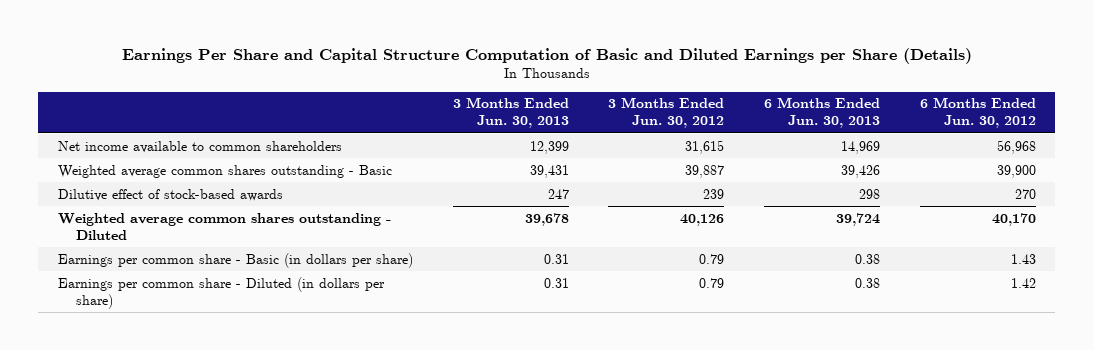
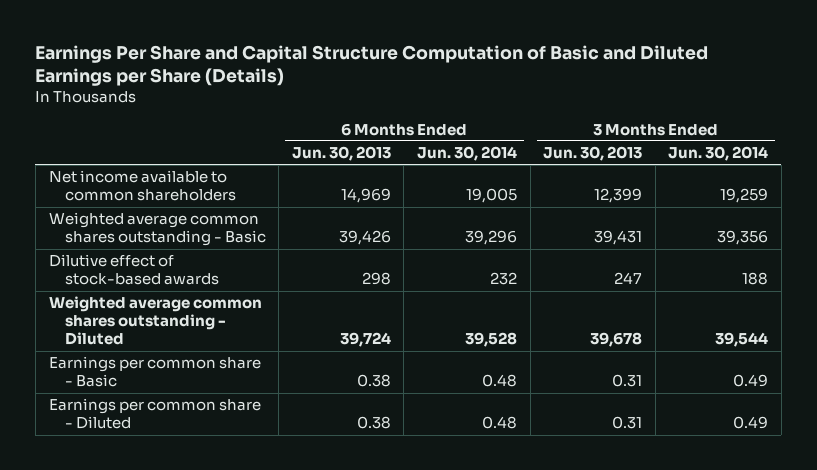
- | 3 Months Ended Jun. 30, 2013 | 3 Months Ended Jun. 30, 2012 | 6 Months Ended Jun. 30, 2013 | 6 Months Ended Jun. 30, 2012
+ | 6 Months Ended Jun. 30, 2013 | 6 Months Ended Jun. 30, 2014 | 3 Months Ended Jun. 30, 2013 | 3 Months Ended Jun. 30, 2014
- Earnings per common share - Basic (in dollars per share) | 0.31 | 0.79 | 0.38 | 1.43
- Earnings per common share - Diluted (in dollars per share) | 0.31 | 0.79 | 0.38 | 1.42
+ Earnings per common share - Basic | 0.38 | 0.48 | 0.31 | 0.49
+ Earnings per common share - Diluted | 0.38 | 0.48 | 0.31 | 0.49

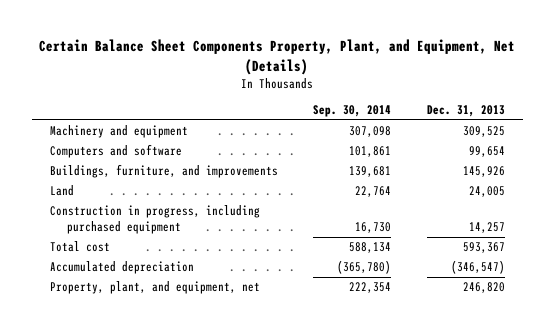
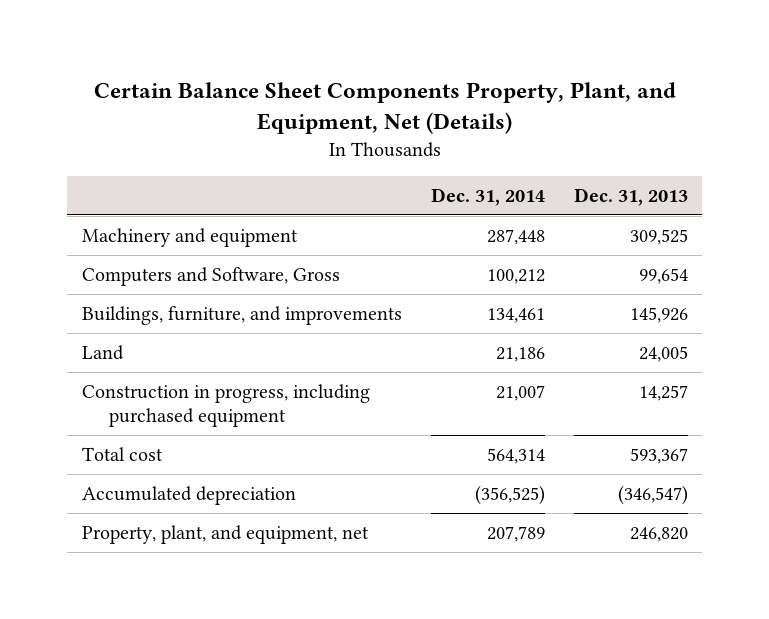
- | Sep. 30, 2014 | Dec. 31, 2013
+ | Dec. 31, 2014 | Dec. 31, 2013
- Computers and software | 101,861 | 99,654
+ Computers and Software, Gross | 100,212 | 99,654

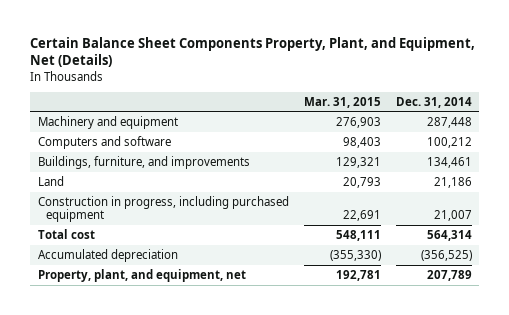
- | Dec. 31, 2014 | Dec. 31, 2013
+ | Mar. 31, 2015 | Dec. 31, 2014
- Computers and Software, Gross | 100,212 | 99,654
+ Computers and software | 98,403 | 100,212

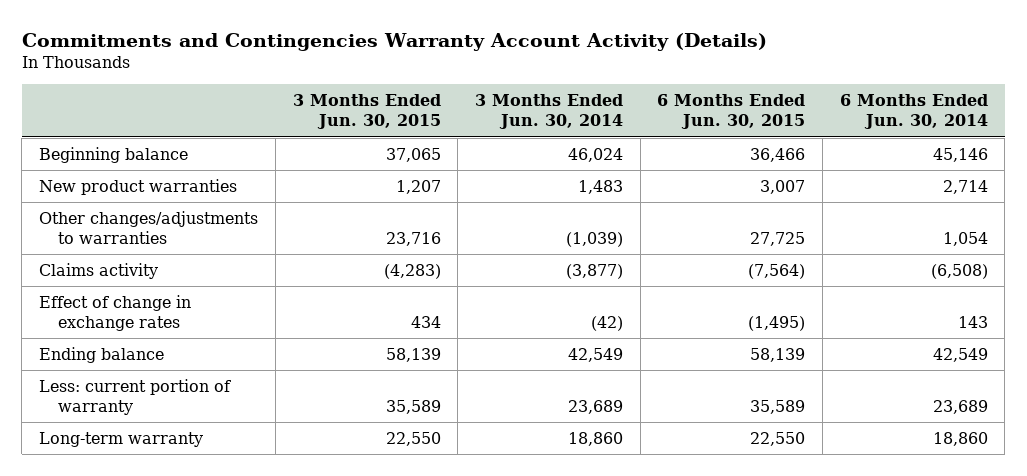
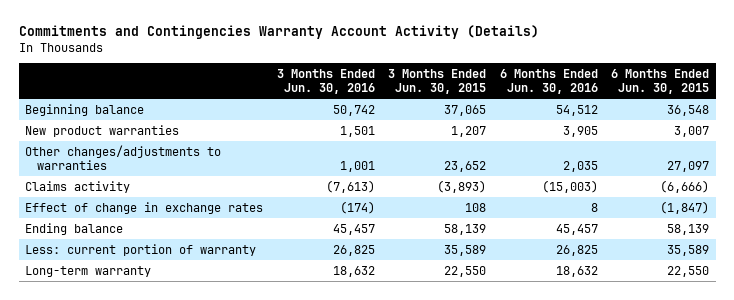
- | 3 Months Ended Jun. 30, 2015 | 3 Months Ended Jun. 30, 2014 | 6 Months Ended Jun. 30, 2015 | 6 Months Ended Jun. 30, 2014
+ | 3 Months Ended Jun. 30, 2016 | 3 Months Ended Jun. 30, 2015 | 6 Months Ended Jun. 30, 2016 | 6 Months Ended Jun. 30, 2015
- Beginning balance | 37,065 | 46,024 | 36,466 | 45,146
+ Beginning balance | 50,742 | 37,065 | 54,512 | 36,548
- Other changes/adjustments to warranties | 23,716 | (1,039) | 27,725 | 1,054
- Claims activity | (4,283) | (3,877) | (7,564) | (6,508)
- Effect of change in exchange rates | 434 | (42) | (1,495) | 143
+ Other changes/adjustments to warranties | 1,001 | 23,652 | 2,035 | 27,097
+ Claims activity | (7,613) | (3,893) | (15,003) | (6,666)
+ Effect of change in exchange rates | (174) | 108 | 8 | (1,847)

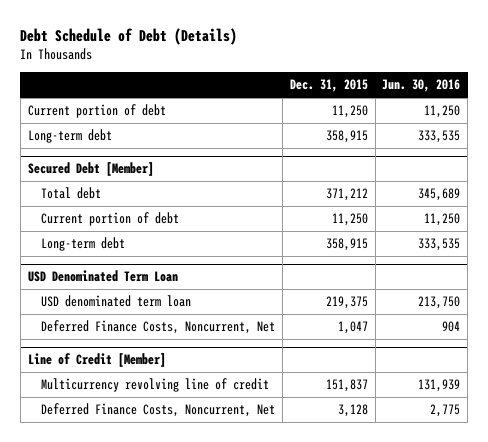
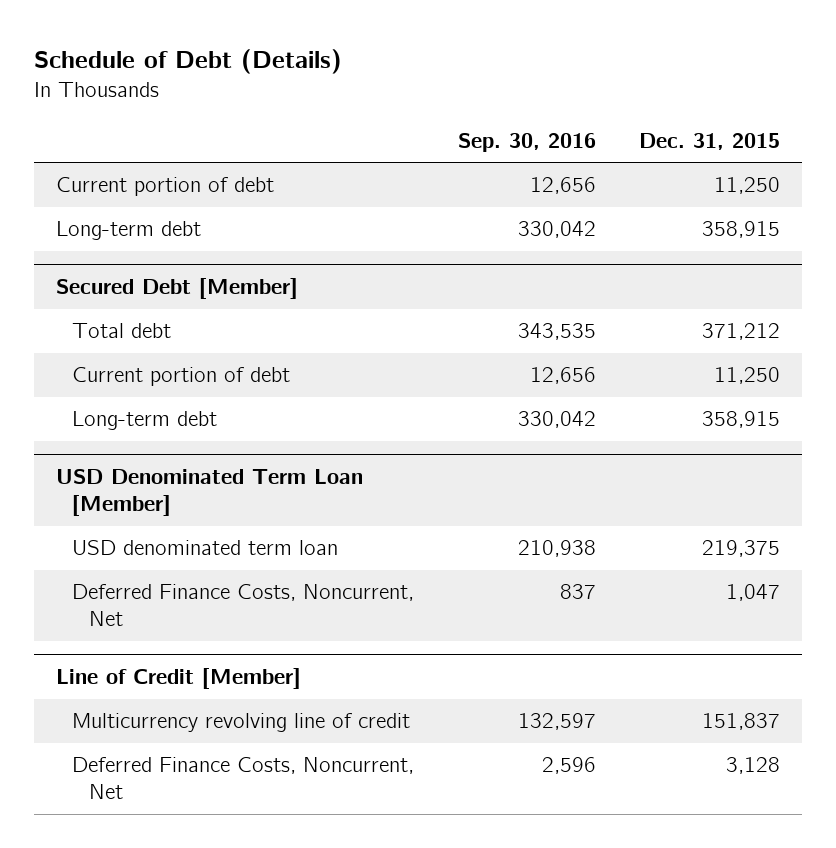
- Debt Schedule of Debt (Details)
+ Schedule of Debt (Details)
- | Dec. 31, 2015 | Jun. 30, 2016
+ | Sep. 30, 2016 | Dec. 31, 2015
- USD Denominated Term Loan
+ USD Denominated Term Loan [Member]

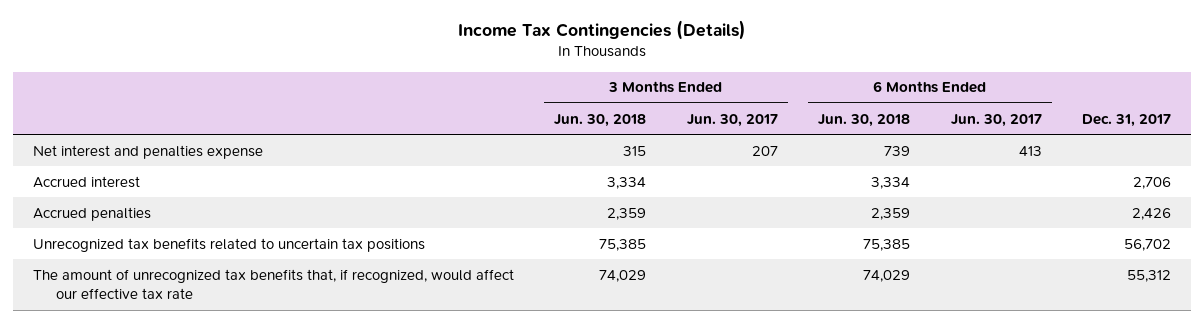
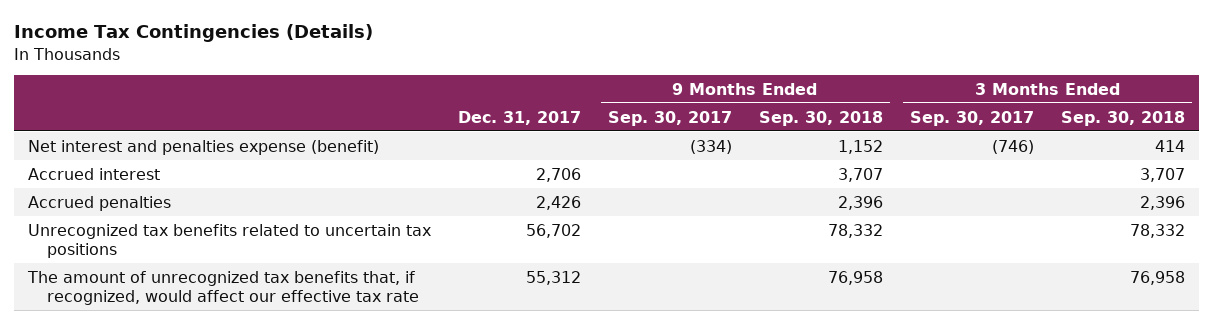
- | 3 Months Ended Jun. 30, 2018 | 3 Months Ended Jun. 30, 2017 | 6 Months Ended Jun. 30, 2018 | 6 Months Ended Jun. 30, 2017 | Dec. 31, 2017
+ | Dec. 31, 2017 | 9 Months Ended Sep. 30, 2017 | 9 Months Ended Sep. 30, 2018 | 3 Months Ended Sep. 30, 2017 | 3 Months Ended Sep. 30, 2018
- Net interest and penalties expense | 315 | 207 | 739 | 413 |
+ Net interest and penalties expense (benefit) | | (334) | 1,152 | (746) | 414

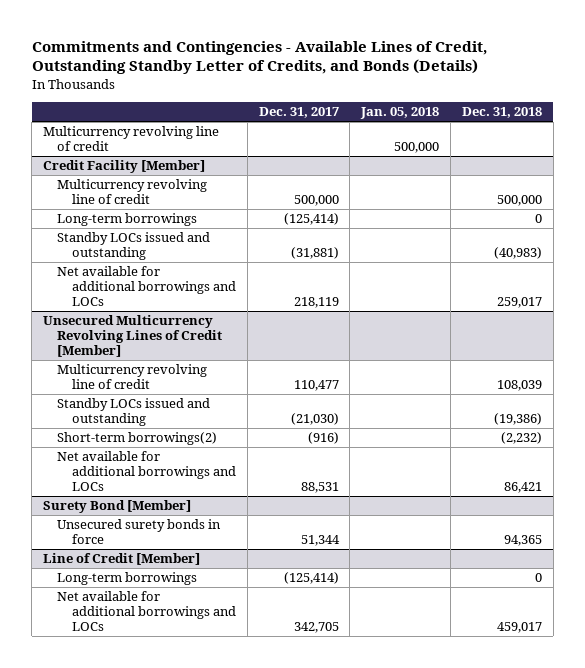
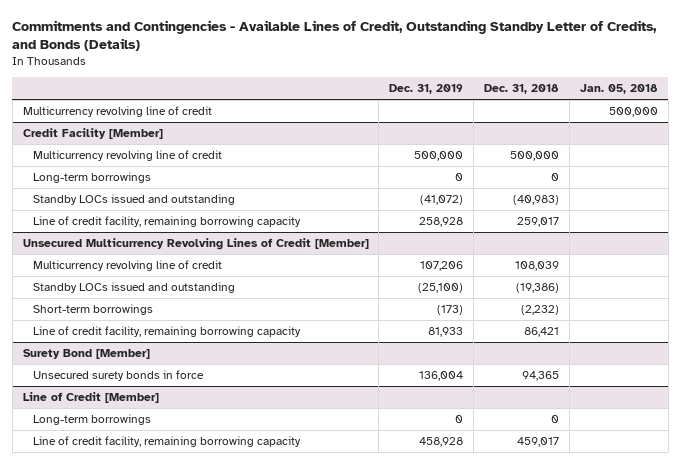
- | Dec. 31, 2017 | Jan. 05, 2018 | Dec. 31, 2018
+ | Dec. 31, 2019 | Dec. 31, 2018 | Jan. 05, 2018
@ Credit Facility [Member]
- Net available for additional borrowings and LOCs | 218,119 | | 259,017
+ Line of credit facility, remaining borrowing capacity | 258,928 | 259,017 |
@ Unsecured Multicurrency Revolving Lines of Credit [Member]
- Short-term borrowings(2) | (916) | | (2,232)
- Net available for additional borrowings and LOCs | 88,531 | | 86,421
+ Short-term borrowings | (173) | (2,232) |
+ Line of credit facility, remaining borrowing capacity | 81,933 | 86,421 |
@ Line of Credit [Member]
- Net available for additional borrowings and LOCs | 342,705 | | 459,017
+ Line of credit facility, remaining borrowing capacity | 458,928 | 459,017 |

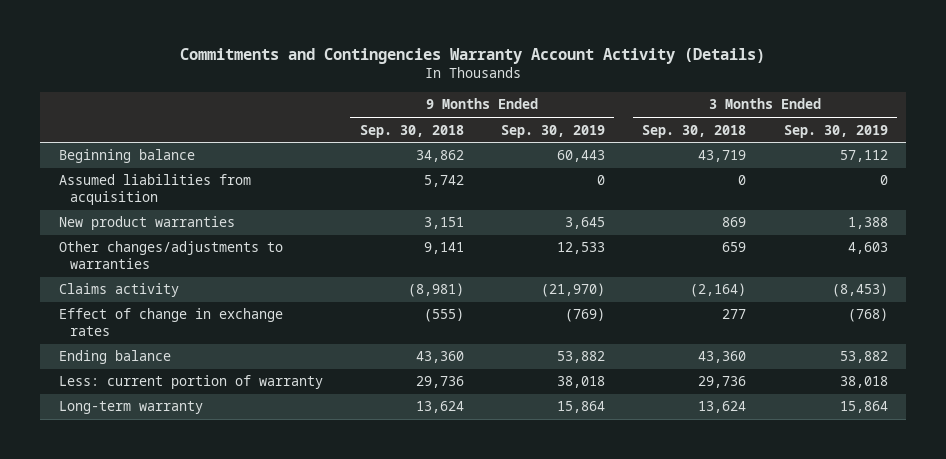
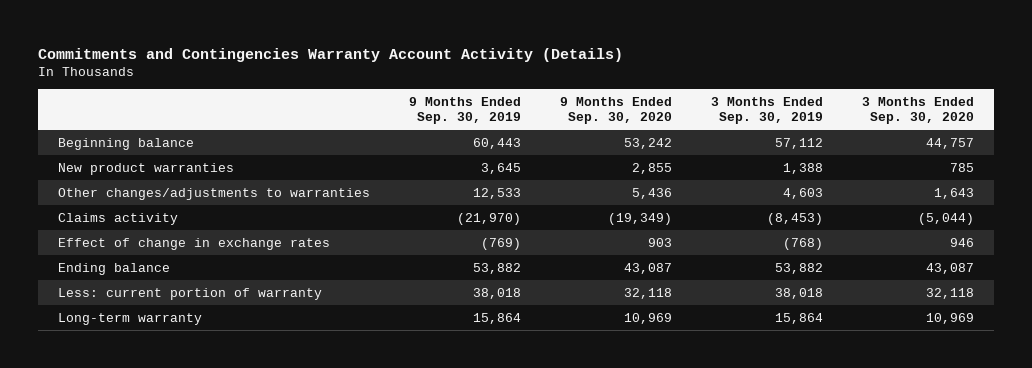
- | 9 Months Ended Sep. 30, 2018 | 9 Months Ended Sep. 30, 2019 | 3 Months Ended Sep. 30, 2018 | 3 Months Ended Sep. 30, 2019
+ | 9 Months Ended Sep. 30, 2019 | 9 Months Ended Sep. 30, 2020 | 3 Months Ended Sep. 30, 2019 | 3 Months Ended Sep. 30, 2020
- Assumed liabilities from acquisition | 5,742 | 0 | 0 | 0

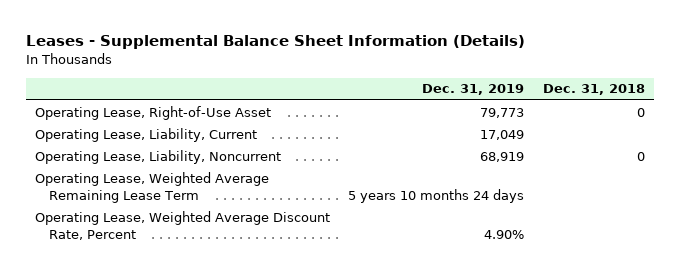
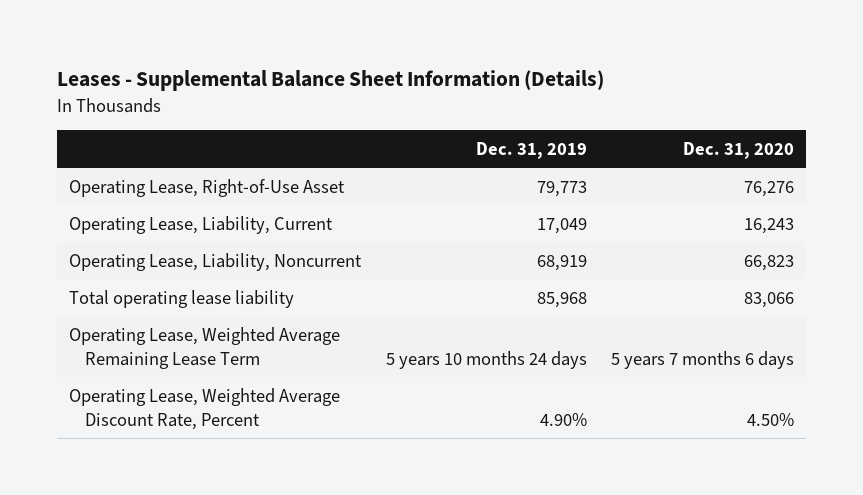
- | Dec. 31, 2019 | Dec. 31, 2018
+ | Dec. 31, 2019 | Dec. 31, 2020
+ Total operating lease liability | 85,968 | 83,066

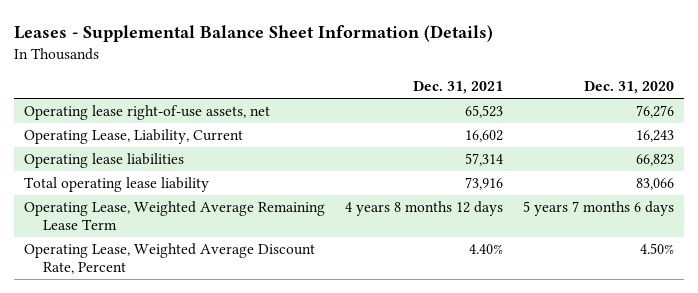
- | Dec. 31, 2019 | Dec. 31, 2020
+ | Dec. 31, 2021 | Dec. 31, 2020
- Operating Lease, Right-of-Use Asset | 79,773 | 76,276
+ Operating lease right-of-use assets, net | 65,523 | 76,276
- Operating Lease, Liability, Noncurrent | 68,919 | 66,823
+ Operating lease liabilities | 57,314 | 66,823

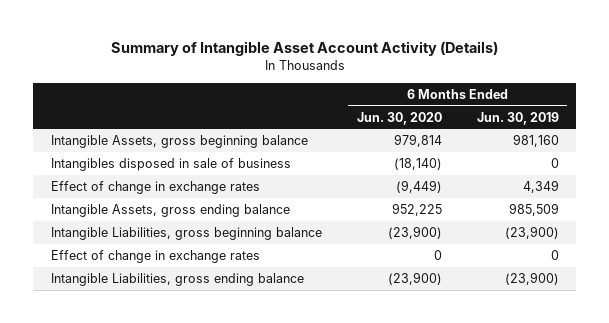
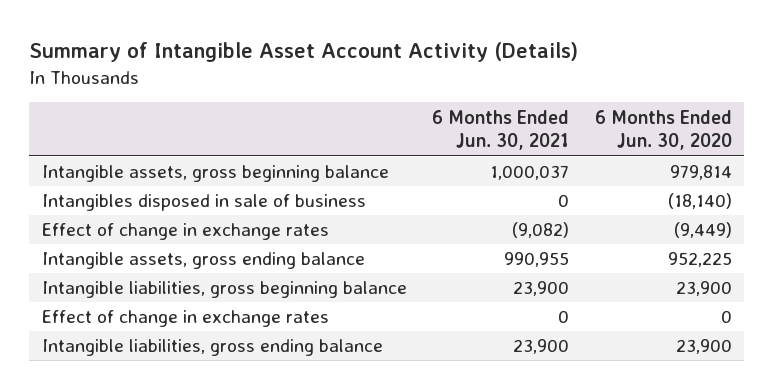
- | 6 Months Ended Jun. 30, 2020 | 6 Months Ended Jun. 30, 2019
+ | 6 Months Ended Jun. 30, 2021 | 6 Months Ended Jun. 30, 2020
- Intangible Assets, gross beginning balance | 979,814 | 981,160
+ Intangible assets, gross beginning balance | 1,000,037 | 979,814
- Intangible Assets, gross ending balance | 952,225 | 985,509
- Intangible Liabilities, gross beginning balance | (23,900) | (23,900)
+ Intangible assets, gross ending balance | 990,955 | 952,225
+ Intangible liabilities, gross beginning balance | 23,900 | 23,900
- Intangible Liabilities, gross ending balance | (23,900) | (23,900)
+ Intangible liabilities, gross ending balance | 23,900 | 23,900

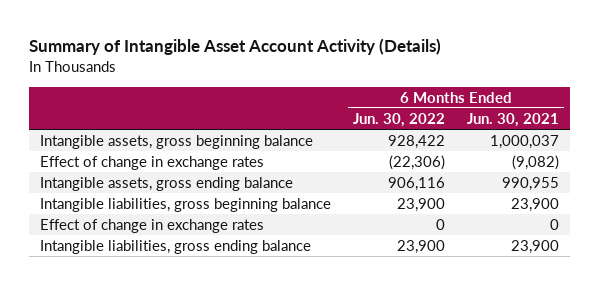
- | 6 Months Ended Jun. 30, 2021 | 6 Months Ended Jun. 30, 2020
+ | 6 Months Ended Jun. 30, 2022 | 6 Months Ended Jun. 30, 2021
- Intangibles disposed in sale of business | 0 | (18,140)

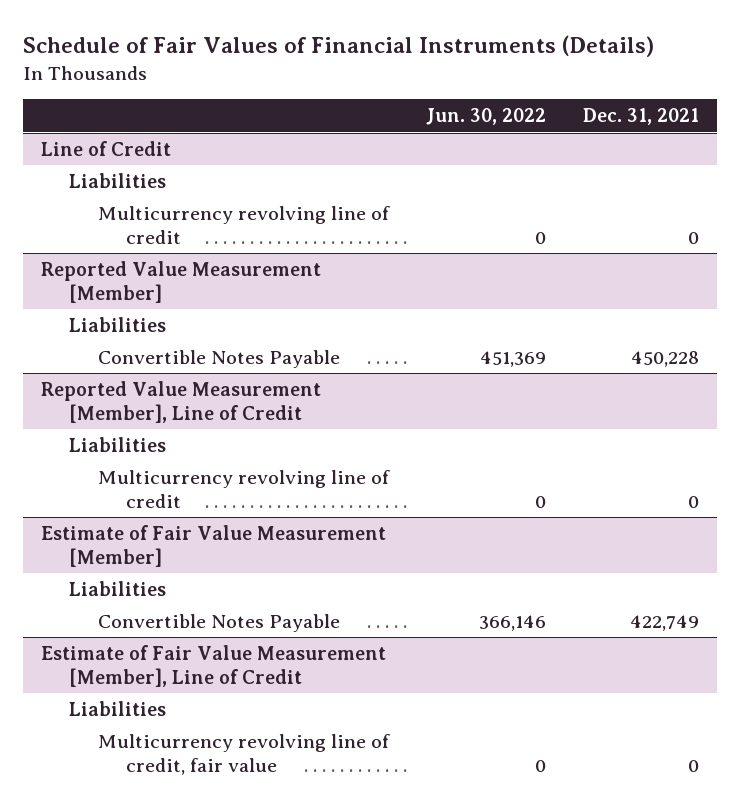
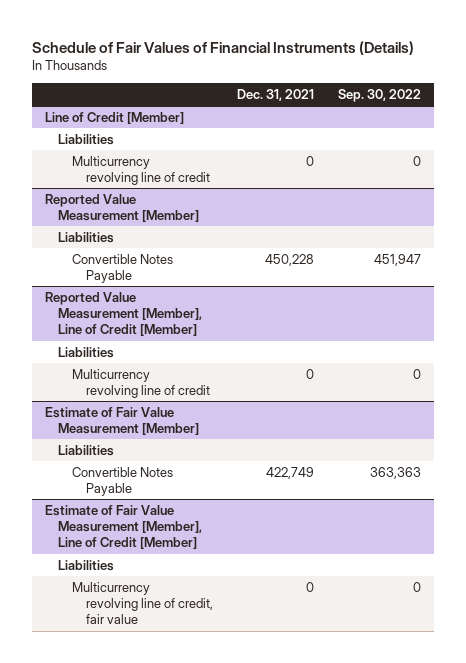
- | Jun. 30, 2022 | Dec. 31, 2021
+ | Dec. 31, 2021 | Sep. 30, 2022
- Line of Credit
+ Line of Credit [Member]
- Reported Value Measurement [Member], Line of Credit
+ Reported Value Measurement [Member], Line of Credit [Member]
- Estimate of Fair Value Measurement [Member], Line of Credit
+ Estimate of Fair Value Measurement [Member], Line of Credit [Member]

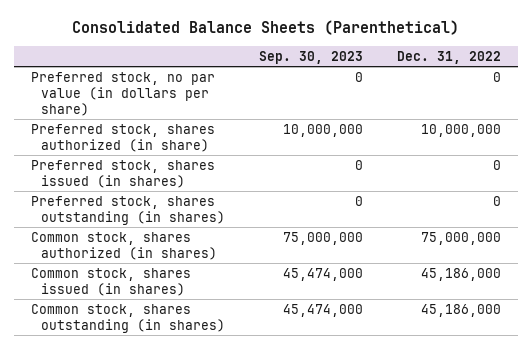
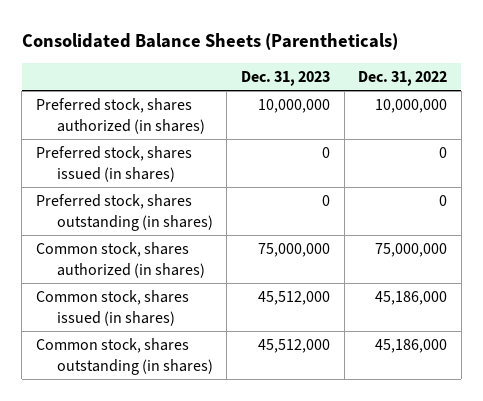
- Consolidated Balance Sheets (Parenthetical)
+ Consolidated Balance Sheets (Parentheticals)
- | Sep. 30, 2023 | Dec. 31, 2022
+ | Dec. 31, 2023 | Dec. 31, 2022
- Preferred stock, no par value (in dollars per share) | 0 | 0
- Preferred stock, shares authorized (in share) | 10,000,000 | 10,000,000
+ Preferred stock, shares authorized (in shares) | 10,000,000 | 10,000,000

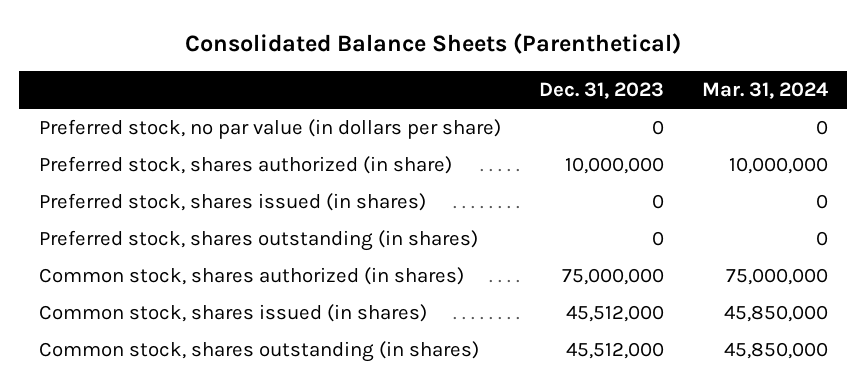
- Consolidated Balance Sheets (Parentheticals)
+ Consolidated Balance Sheets (Parenthetical)
- | Dec. 31, 2023 | Dec. 31, 2022
+ | Dec. 31, 2023 | Mar. 31, 2024
- Preferred stock, shares authorized (in shares) | 10,000,000 | 10,000,000
+ Preferred stock, no par value (in dollars per share) | 0 | 0
+ Preferred stock, shares authorized (in share) | 10,000,000 | 10,000,000

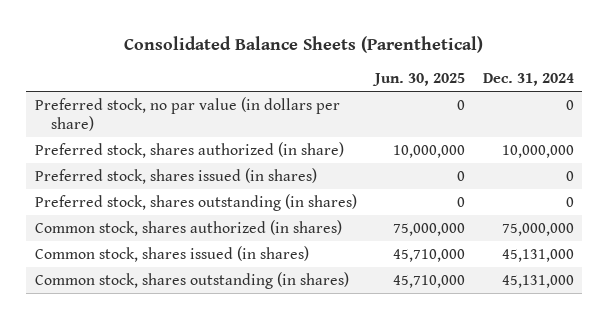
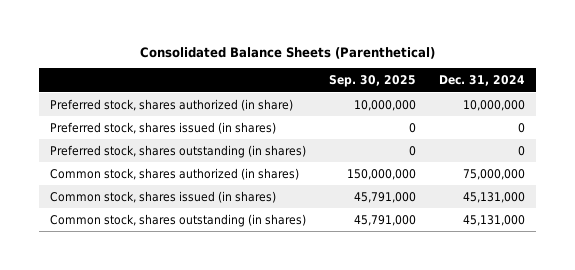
- | Jun. 30, 2025 | Dec. 31, 2024
+ | Sep. 30, 2025 | Dec. 31, 2024
- Preferred stock, no par value (in dollars per share) | 0 | 0

